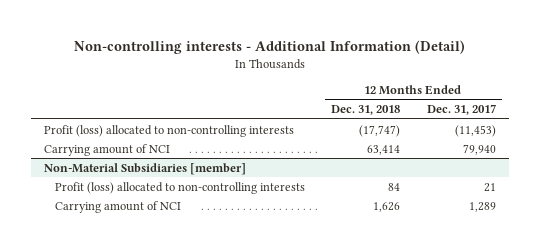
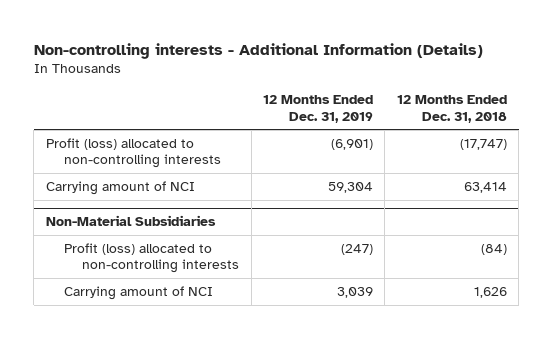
- Non-controlling interests - Additional Information (Detail)
+ Non-controlling interests - Additional Information (Details)
- | 12 Months Ended Dec. 31, 2018 | 12 Months Ended Dec. 31, 2017
+ | 12 Months Ended Dec. 31, 2019 | 12 Months Ended Dec. 31, 2018
- Non-Material Subsidiaries [member]
- Profit (loss) allocated to non-controlling interests | 84 | 21
+ Non-Material Subsidiaries
+ Profit (loss) allocated to non-controlling interests | (247) | (84)

